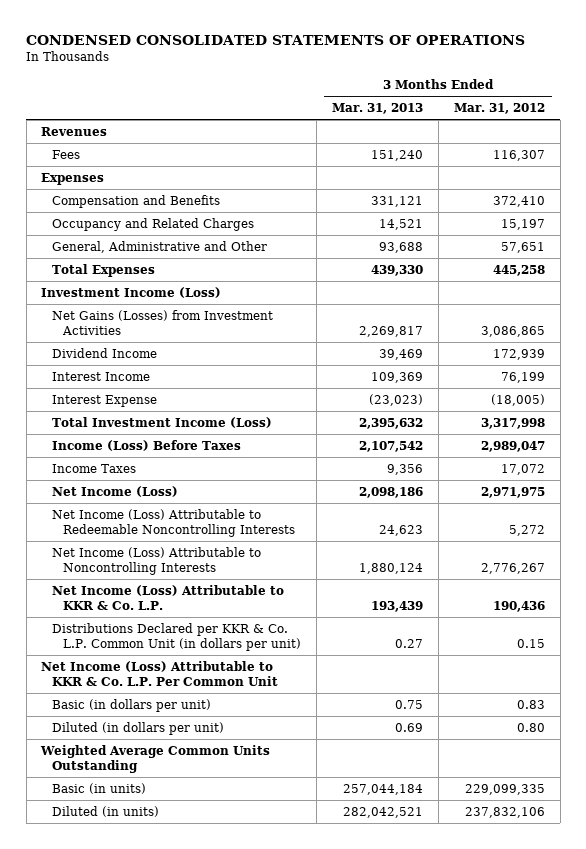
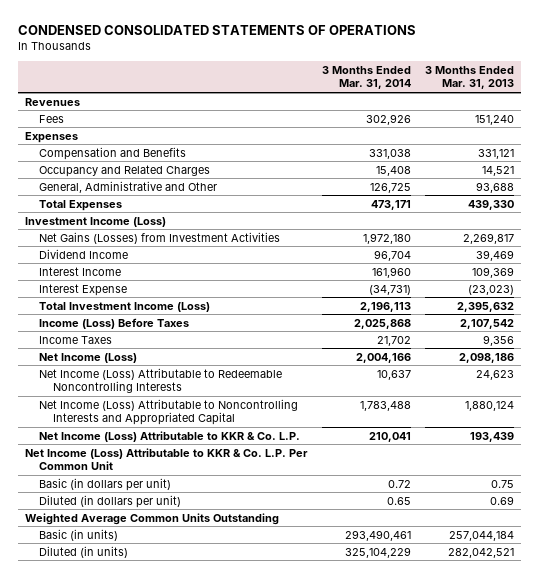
- | 3 Months Ended Mar. 31, 2013 | 3 Months Ended Mar. 31, 2012
+ | 3 Months Ended Mar. 31, 2014 | 3 Months Ended Mar. 31, 2013
- Net Income (Loss) Attributable to Noncontrolling Interests | 1,880,124 | 2,776,267
+ Net Income (Loss) Attributable to Noncontrolling Interests and Appropriated Capital | 1,783,488 | 1,880,124
- Distributions Declared per KKR & Co. L.P. Common Unit (in dollars per unit) | 0.27 | 0.15

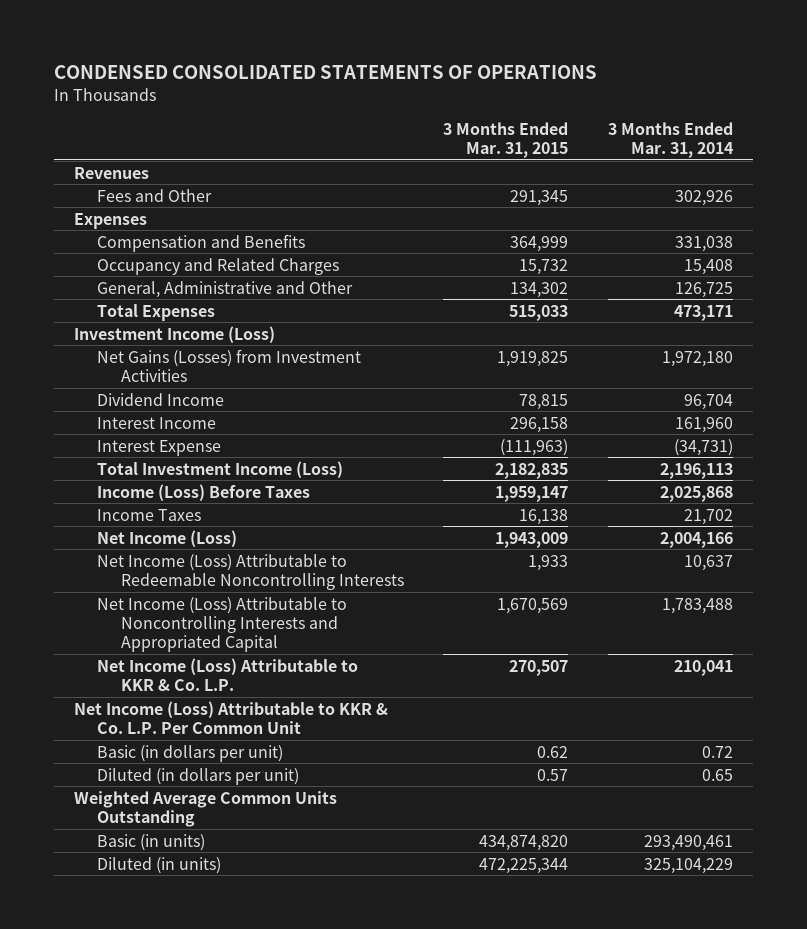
- | 3 Months Ended Mar. 31, 2014 | 3 Months Ended Mar. 31, 2013
+ | 3 Months Ended Mar. 31, 2015 | 3 Months Ended Mar. 31, 2014
- Fees | 302,926 | 151,240
+ Fees and Other | 291,345 | 302,926

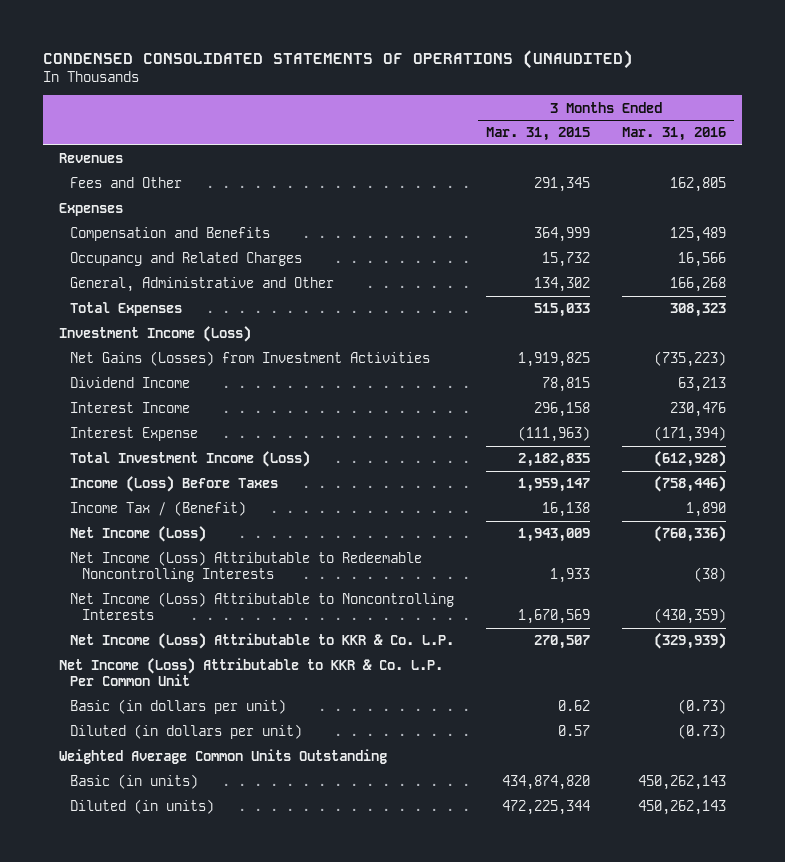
- CONDENSED CONSOLIDATED STATEMENTS OF OPERATIONS
+ CONDENSED CONSOLIDATED STATEMENTS OF OPERATIONS (UNAUDITED)
- | 3 Months Ended Mar. 31, 2015 | 3 Months Ended Mar. 31, 2014
+ | 3 Months Ended Mar. 31, 2015 | 3 Months Ended Mar. 31, 2016
- Income Taxes | 16,138 | 21,702
+ Income Tax / (Benefit) | 16,138 | 1,890
- Net Income (Loss) Attributable to Noncontrolling Interests and Appropriated Capital | 1,670,569 | 1,783,488
+ Net Income (Loss) Attributable to Noncontrolling Interests | 1,670,569 | (430,359)

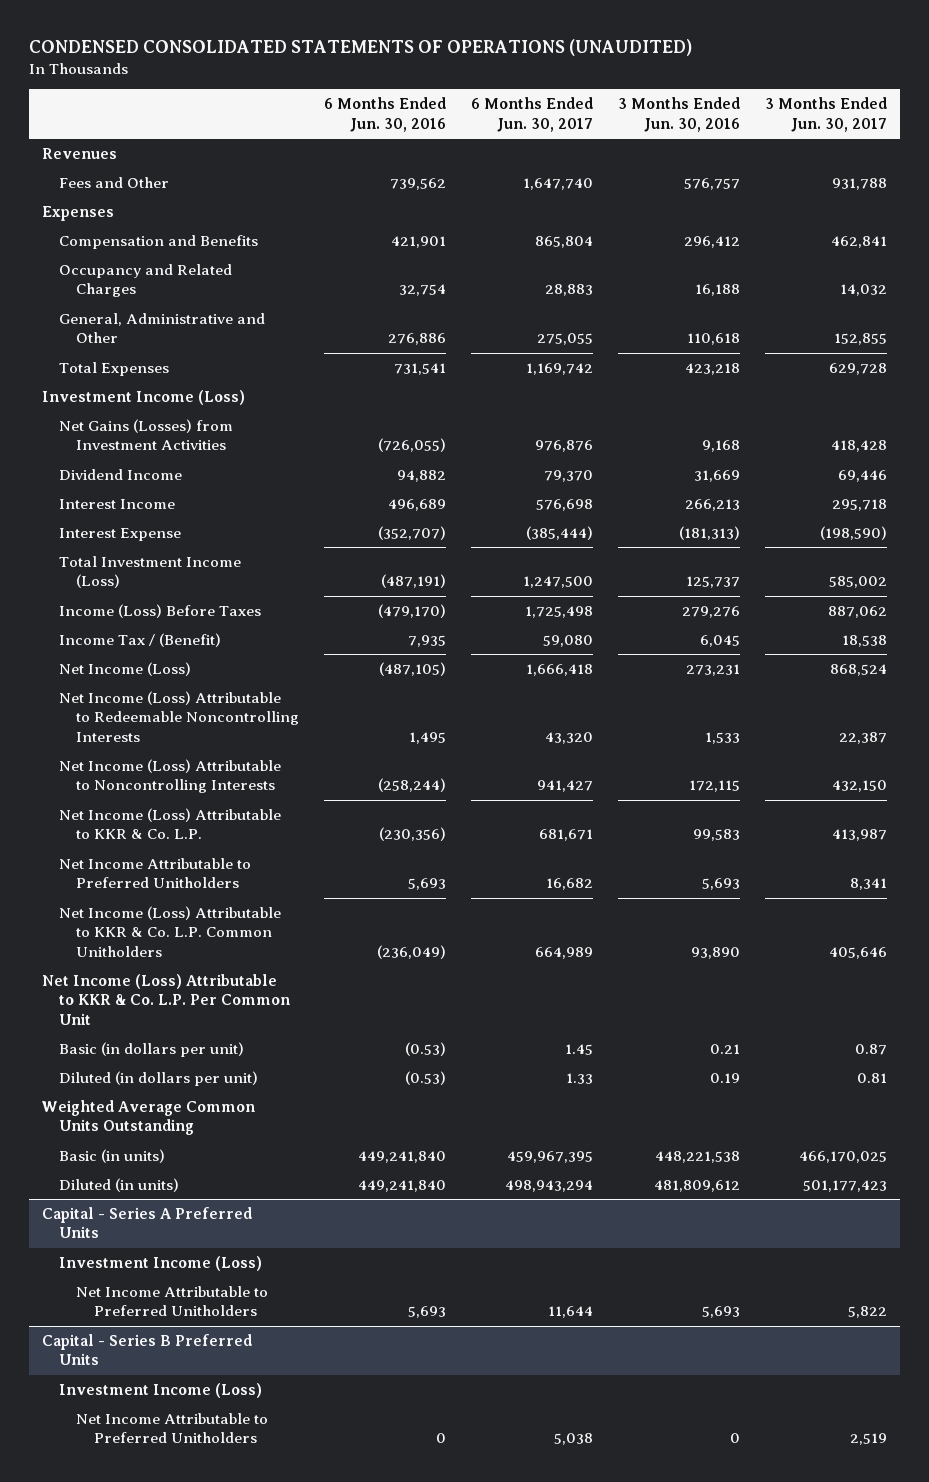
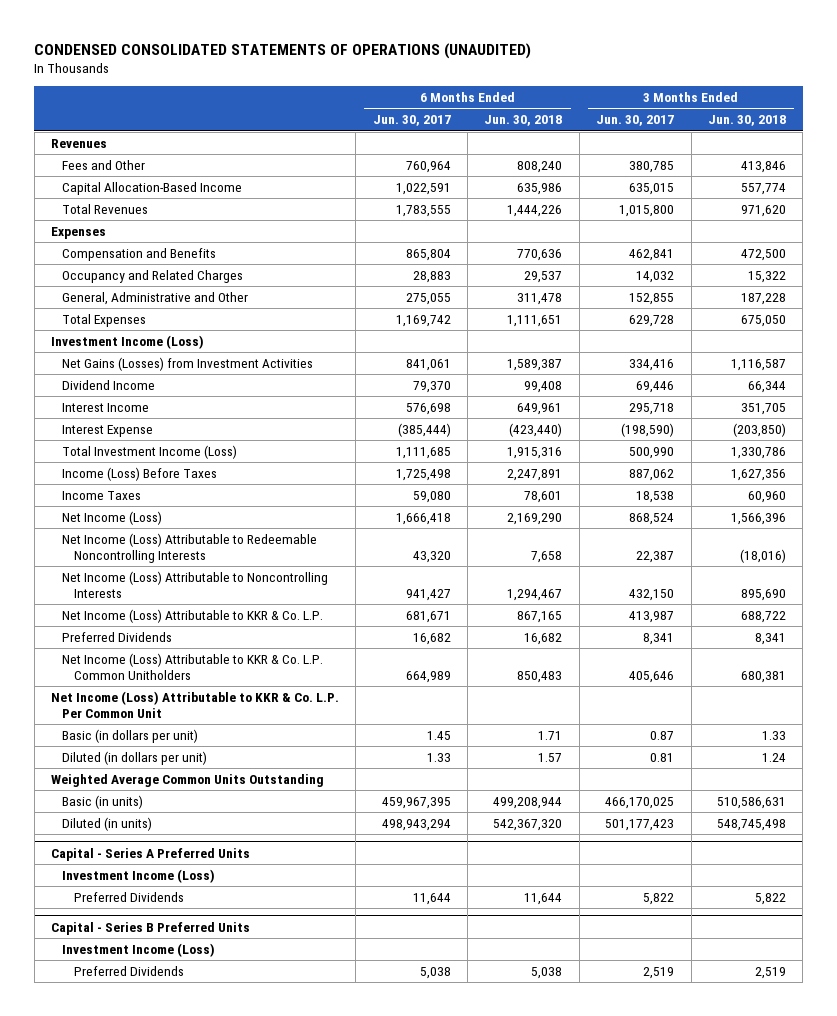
- | 6 Months Ended Jun. 30, 2016 | 6 Months Ended Jun. 30, 2017 | 3 Months Ended Jun. 30, 2016 | 3 Months Ended Jun. 30, 2017
+ | 6 Months Ended Jun. 30, 2017 | 6 Months Ended Jun. 30, 2018 | 3 Months Ended Jun. 30, 2017 | 3 Months Ended Jun. 30, 2018
- Fees and Other | 739,562 | 1,647,740 | 576,757 | 931,788
+ Fees and Other | 760,964 | 808,240 | 380,785 | 413,846
+ Capital Allocation-Based Income | 1,022,591 | 635,986 | 635,015 | 557,774
+ Total Revenues | 1,783,555 | 1,444,226 | 1,015,800 | 971,620
- Net Gains (Losses) from Investment Activities | (726,055) | 976,876 | 9,168 | 418,428
+ Net Gains (Losses) from Investment Activities | 841,061 | 1,589,387 | 334,416 | 1,116,587
- Total Investment Income (Loss) | (487,191) | 1,247,500 | 125,737 | 585,002
+ Total Investment Income (Loss) | 1,111,685 | 1,915,316 | 500,990 | 1,330,786
- Income Tax / (Benefit) | 7,935 | 59,080 | 6,045 | 18,538
+ Income Taxes | 59,080 | 78,601 | 18,538 | 60,960
- Net Income Attributable to Preferred Unitholders | 5,693 | 16,682 | 5,693 | 8,341
+ Preferred Dividends | 16,682 | 16,682 | 8,341 | 8,341
@ Capital - Series A Preferred Units
- Net Income Attributable to Preferred Unitholders | 5,693 | 11,644 | 5,693 | 5,822
+ Preferred Dividends | 11,644 | 11,644 | 5,822 | 5,822
@ Capital - Series B Preferred Units
- Net Income Attributable to Preferred Unitholders | 0 | 5,038 | 0 | 2,519
+ Preferred Dividends | 5,038 | 5,038 | 2,519 | 2,519

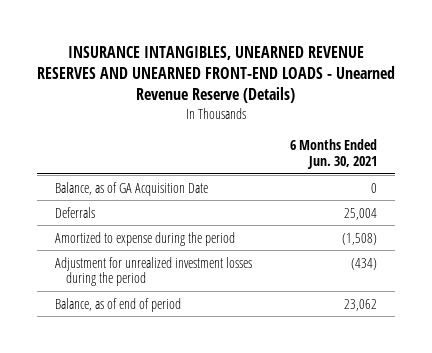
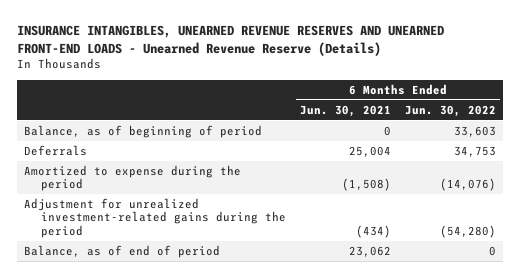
- | 6 Months Ended Jun. 30, 2021
+ | 6 Months Ended Jun. 30, 2021 | 6 Months Ended Jun. 30, 2022
- Balance, as of GA Acquisition Date | 0
+ Balance, as of beginning of period | 0 | 33,603
- Adjustment for unrealized investment losses during the period | (434)
+ Adjustment for unrealized investment-related gains during the period | (434) | (54,280)

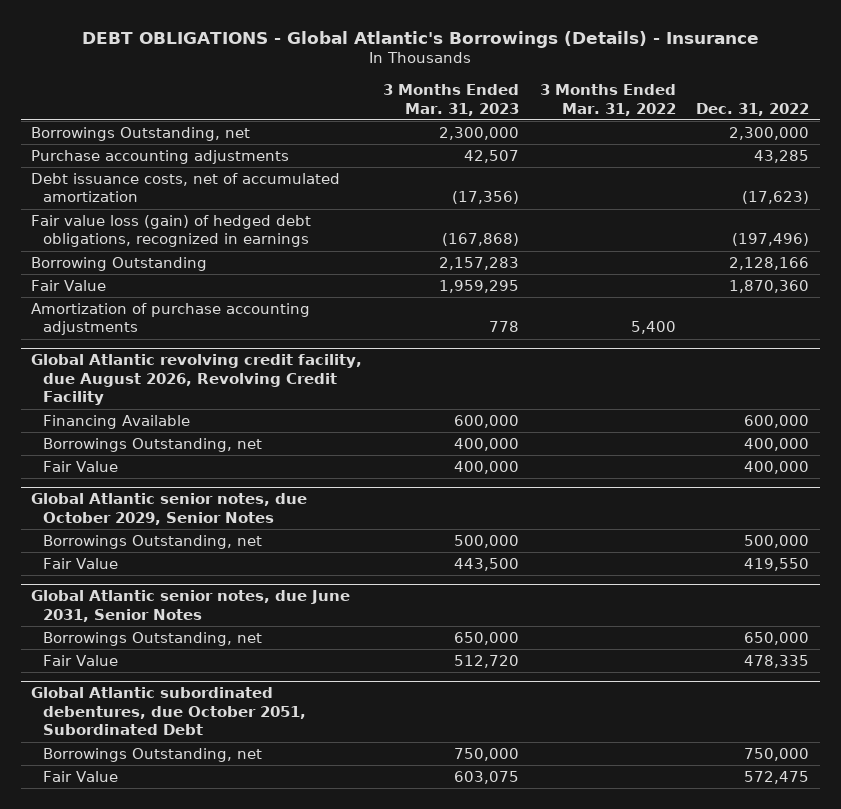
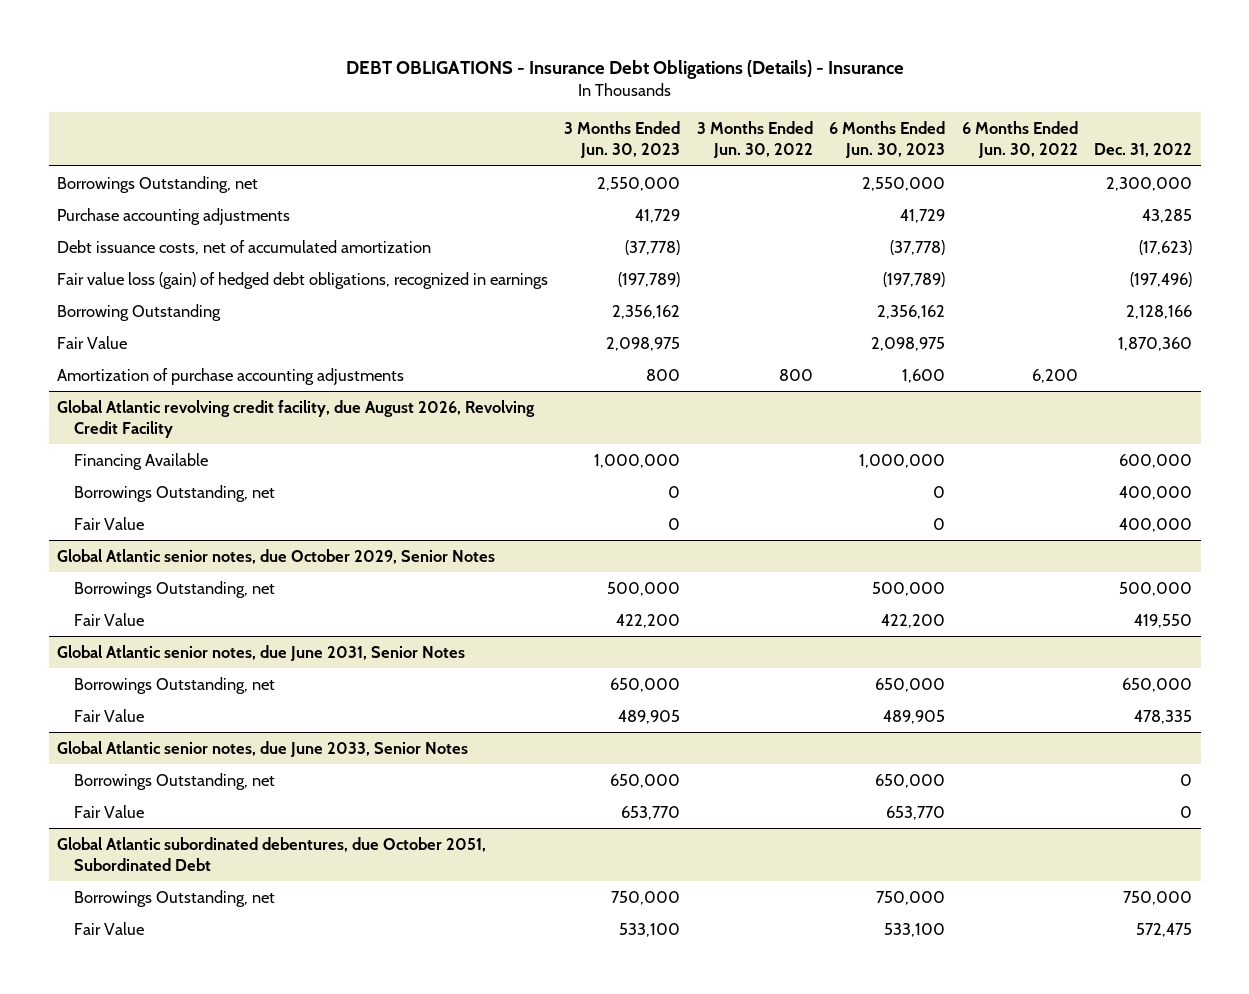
- DEBT OBLIGATIONS - Global Atlantic's Borrowings (Details) - Insurance
+ DEBT OBLIGATIONS - Insurance Debt Obligations (Details) - Insurance
- | 3 Months Ended Mar. 31, 2023 | 3 Months Ended Mar. 31, 2022 | Dec. 31, 2022
+ | 3 Months Ended Jun. 30, 2023 | 3 Months Ended Jun. 30, 2022 | 6 Months Ended Jun. 30, 2023 | 6 Months Ended Jun. 30, 2022 | Dec. 31, 2022
+ Global Atlantic senior notes, due June 2033, Senior Notes
+ Borrowings Outstanding, net | 650,000 | | 650,000 | | 0
+ Fair Value | 653,770 | | 653,770 | | 0

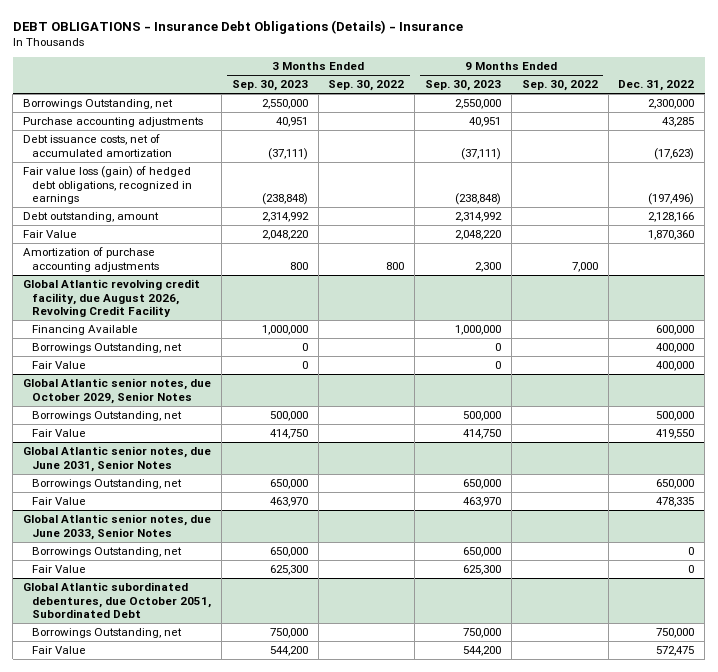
- | 3 Months Ended Jun. 30, 2023 | 3 Months Ended Jun. 30, 2022 | 6 Months Ended Jun. 30, 2023 | 6 Months Ended Jun. 30, 2022 | Dec. 31, 2022
+ | 3 Months Ended Sep. 30, 2023 | 3 Months Ended Sep. 30, 2022 | 9 Months Ended Sep. 30, 2023 | 9 Months Ended Sep. 30, 2022 | Dec. 31, 2022
- Borrowing Outstanding | 2,356,162 | | 2,356,162 | | 2,128,166
+ Debt outstanding, amount | 2,314,992 | | 2,314,992 | | 2,128,166

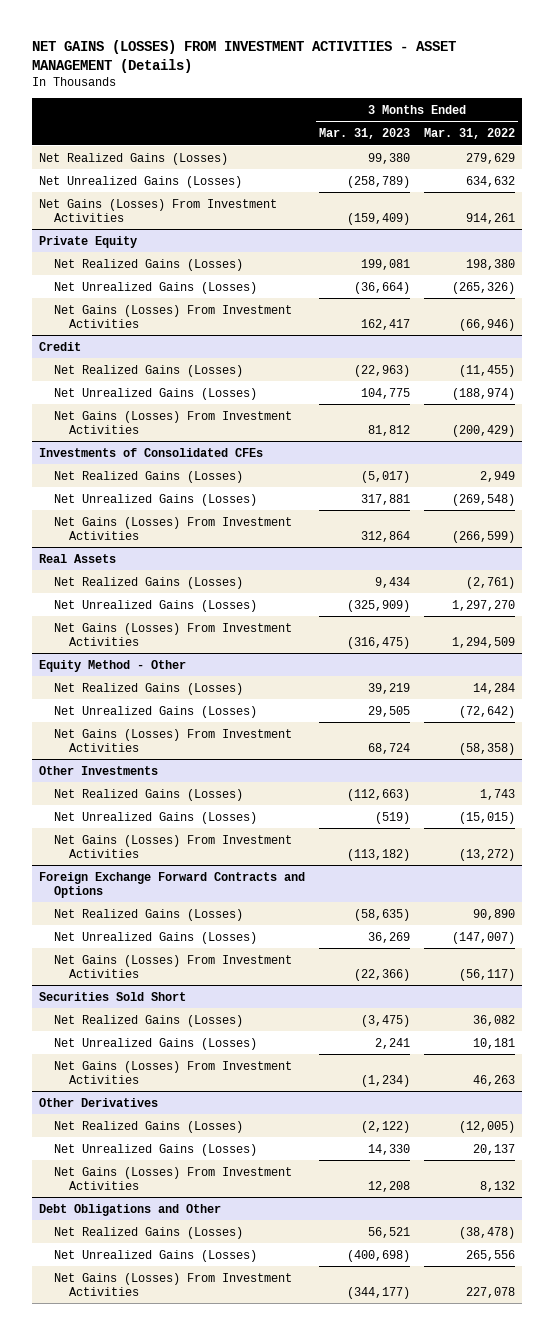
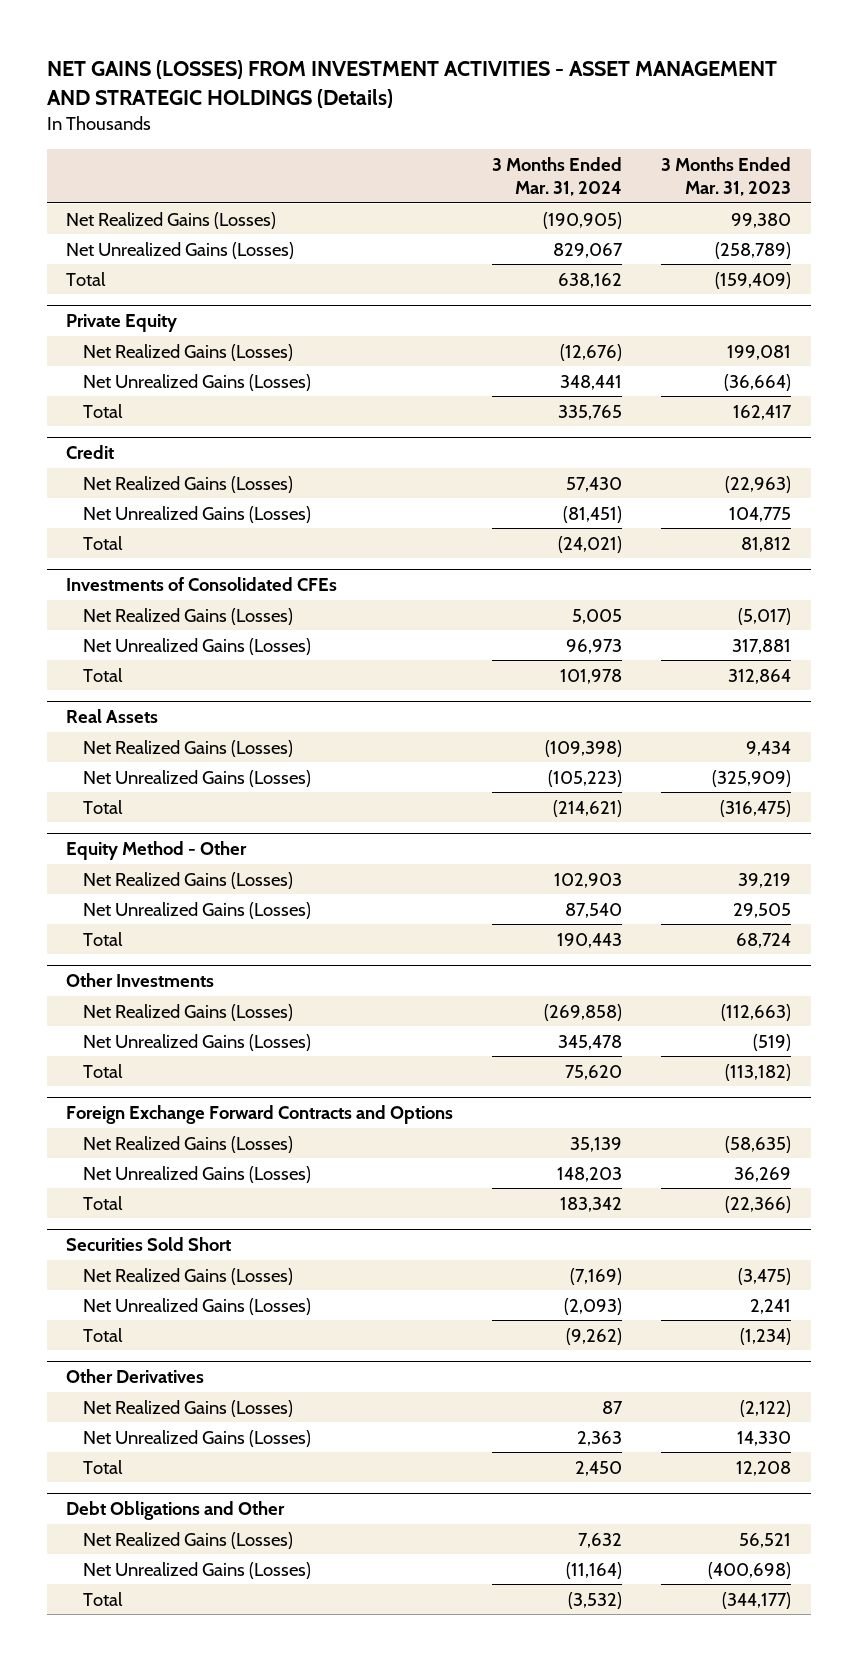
- NET GAINS (LOSSES) FROM INVESTMENT ACTIVITIES - ASSET MANAGEMENT (Details)
+ NET GAINS (LOSSES) FROM INVESTMENT ACTIVITIES - ASSET MANAGEMENT AND STRATEGIC HOLDINGS (Details)
- | 3 Months Ended Mar. 31, 2023 | 3 Months Ended Mar. 31, 2022
+ | 3 Months Ended Mar. 31, 2024 | 3 Months Ended Mar. 31, 2023
- Net Gains (Losses) From Investment Activities | (159,409) | 914,261
+ Total | 638,162 | (159,409)
@ Private Equity
- Net Gains (Losses) From Investment Activities | 162,417 | (66,946)
+ Total | 335,765 | 162,417
@ Credit
- Net Gains (Losses) From Investment Activities | 81,812 | (200,429)
+ Total | (24,021) | 81,812
@ Investments of Consolidated CFEs
- Net Gains (Losses) From Investment Activities | 312,864 | (266,599)
+ Total | 101,978 | 312,864
@ Real Assets
- Net Gains (Losses) From Investment Activities | (316,475) | 1,294,509
+ Total | (214,621) | (316,475)
@ Equity Method - Other
- Net Gains (Losses) From Investment Activities | 68,724 | (58,358)
+ Total | 190,443 | 68,724
@ Other Investments
- Net Gains (Losses) From Investment Activities | (113,182) | (13,272)
+ Total | 75,620 | (113,182)
@ Foreign Exchange Forward Contracts and Options
- Net Gains (Losses) From Investment Activities | (22,366) | (56,117)
+ Total | 183,342 | (22,366)
@ Securities Sold Short
- Net Gains (Losses) From Investment Activities | (1,234) | 46,263
+ Total | (9,262) | (1,234)
@ Other Derivatives
- Net Gains (Losses) From Investment Activities | 12,208 | 8,132
+ Total | 2,450 | 12,208
@ Debt Obligations and Other
- Net Gains (Losses) From Investment Activities | (344,177) | 227,078
+ Total | (3,532) | (344,177)

